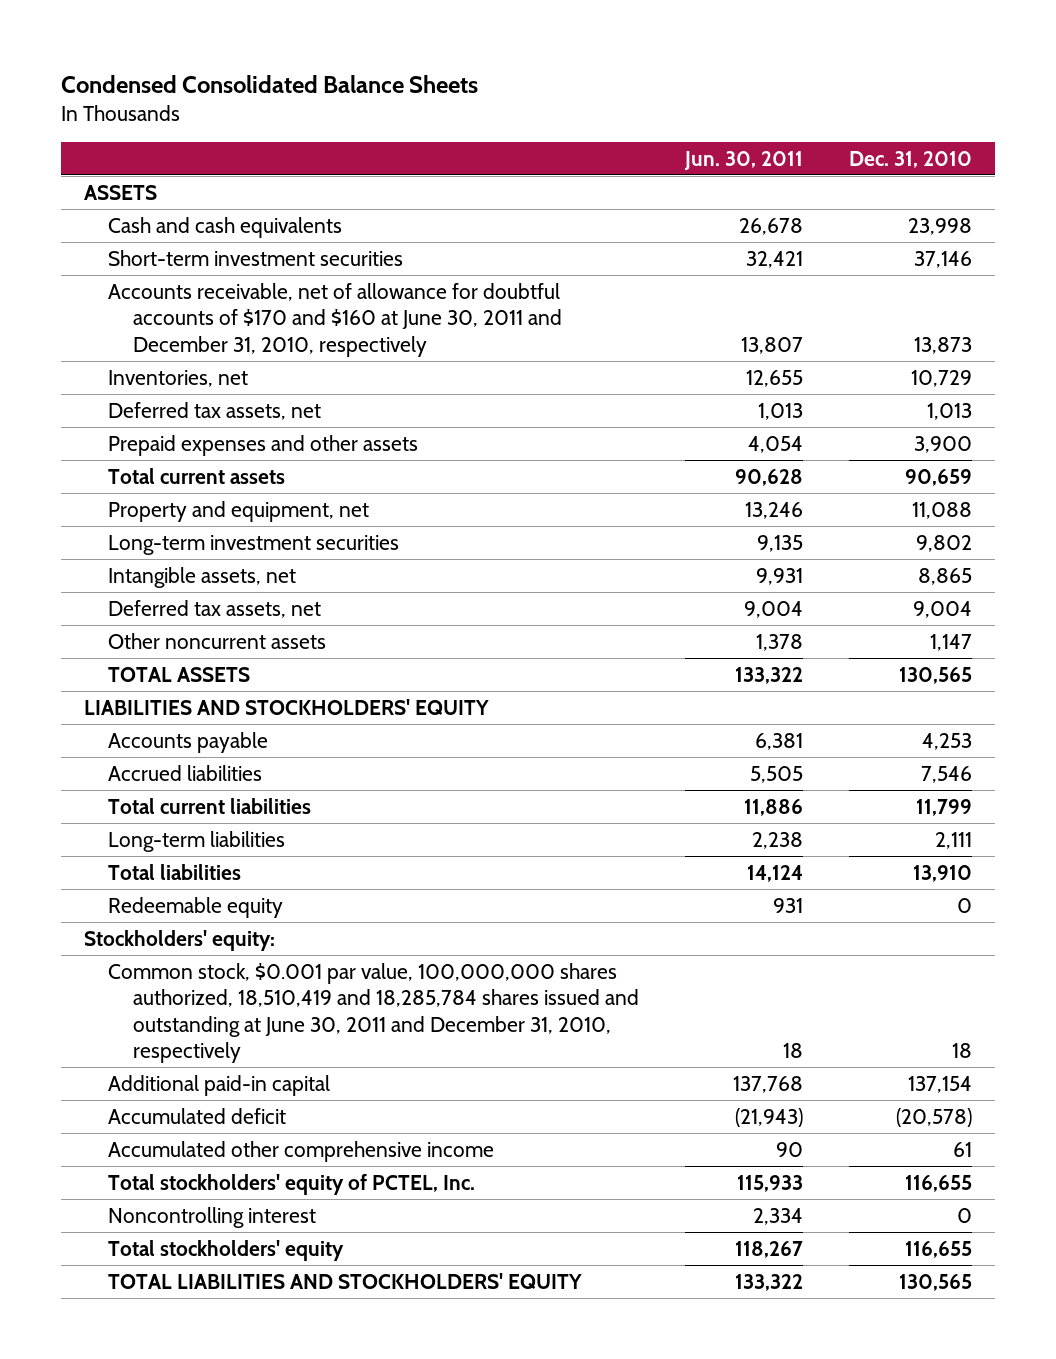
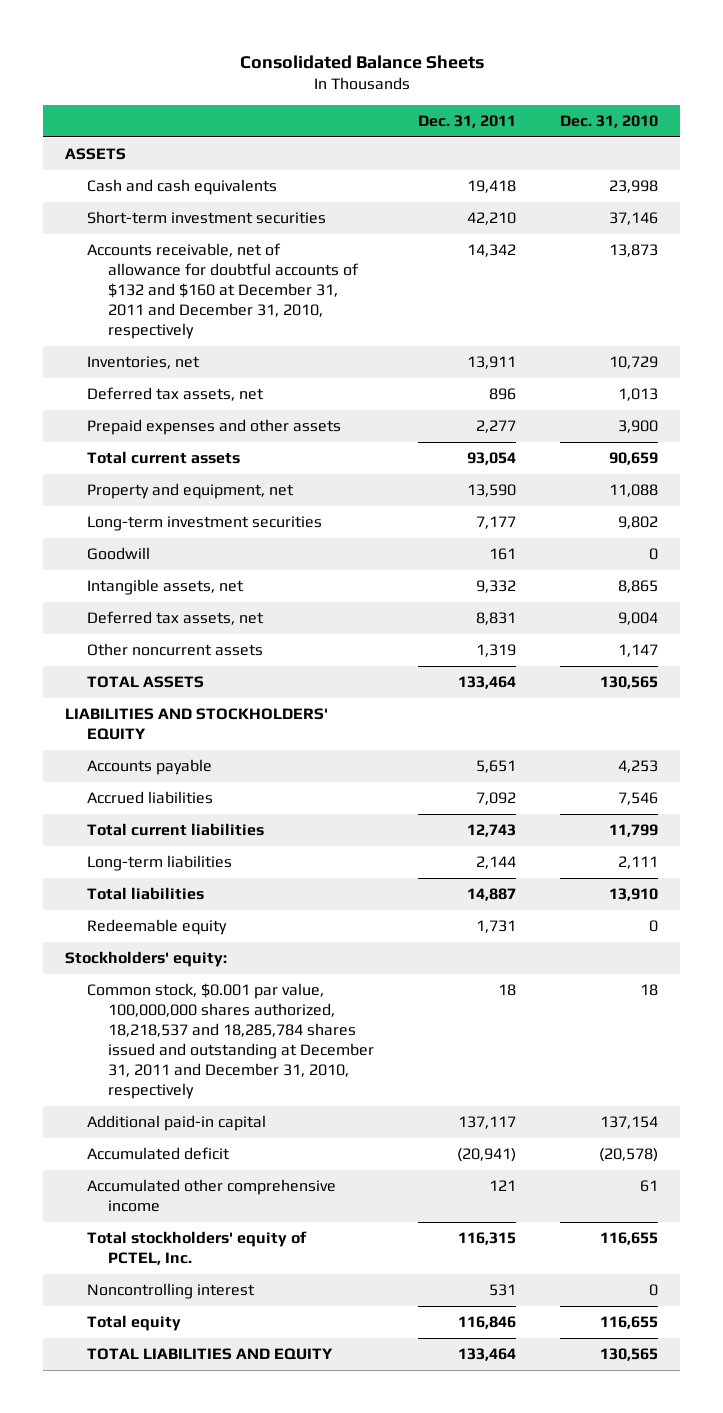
- Condensed Consolidated Balance Sheets
+ Consolidated Balance Sheets
- | Jun. 30, 2011 | Dec. 31, 2010
+ | Dec. 31, 2011 | Dec. 31, 2010
- Accounts receivable, net of allowance for doubtful accounts of $170 and $160 at June 30, 2011 and December 31, 2010, respectively | 13,807 | 13,873
+ Accounts receivable, net of allowance for doubtful accounts of $132 and $160 at December 31, 2011 and December 31, 2010, respectively | 14,342 | 13,873
+ Goodwill | 161 | 0
- Common stock, $0.001 par value, 100,000,000 shares authorized, 18,510,419 and 18,285,784 shares issued and outstanding at June 30, 2011 and December 31, 2010, respectively | 18 | 18
+ Common stock, $0.001 par value, 100,000,000 shares authorized, 18,218,537 and 18,285,784 shares issued and outstanding at December 31, 2011 and December 31, 2010, respectively | 18 | 18
- Total stockholders' equity | 118,267 | 116,655
- TOTAL LIABILITIES AND STOCKHOLDERS' EQUITY | 133,322 | 130,565
+ Total equity | 116,846 | 116,655
+ TOTAL LIABILITIES AND EQUITY | 133,464 | 130,565

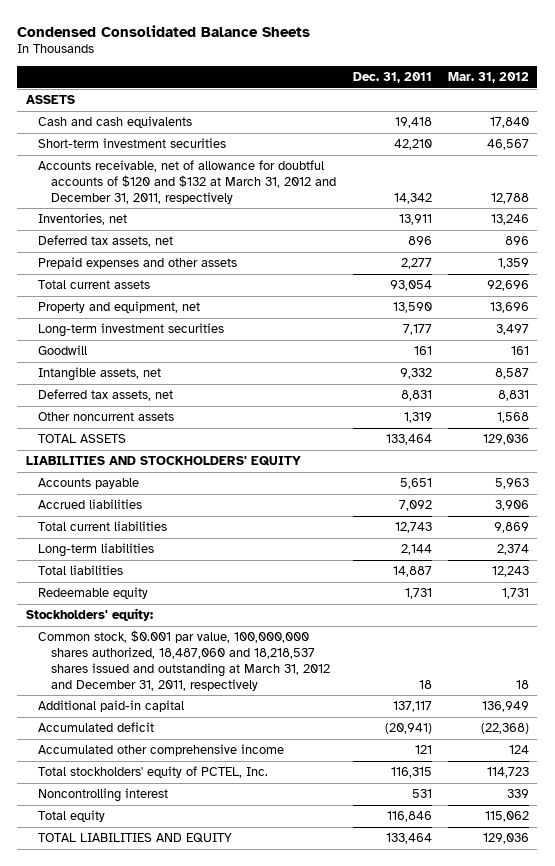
- Consolidated Balance Sheets
+ Condensed Consolidated Balance Sheets
- | Dec. 31, 2011 | Dec. 31, 2010
+ | Dec. 31, 2011 | Mar. 31, 2012
- Accounts receivable, net of allowance for doubtful accounts of $132 and $160 at December 31, 2011 and December 31, 2010, respectively | 14,342 | 13,873
+ Accounts receivable, net of allowance for doubtful accounts of $120 and $132 at March 31, 2012 and December 31, 2011, respectively | 14,342 | 12,788
- Common stock, $0.001 par value, 100,000,000 shares authorized, 18,218,537 and 18,285,784 shares issued and outstanding at December 31, 2011 and December 31, 2010, respectively | 18 | 18
+ Common stock, $0.001 par value, 100,000,000 shares authorized, 18,487,060 and 18,218,537 shares issued and outstanding at March 31, 2012 and December 31, 2011, respectively | 18 | 18

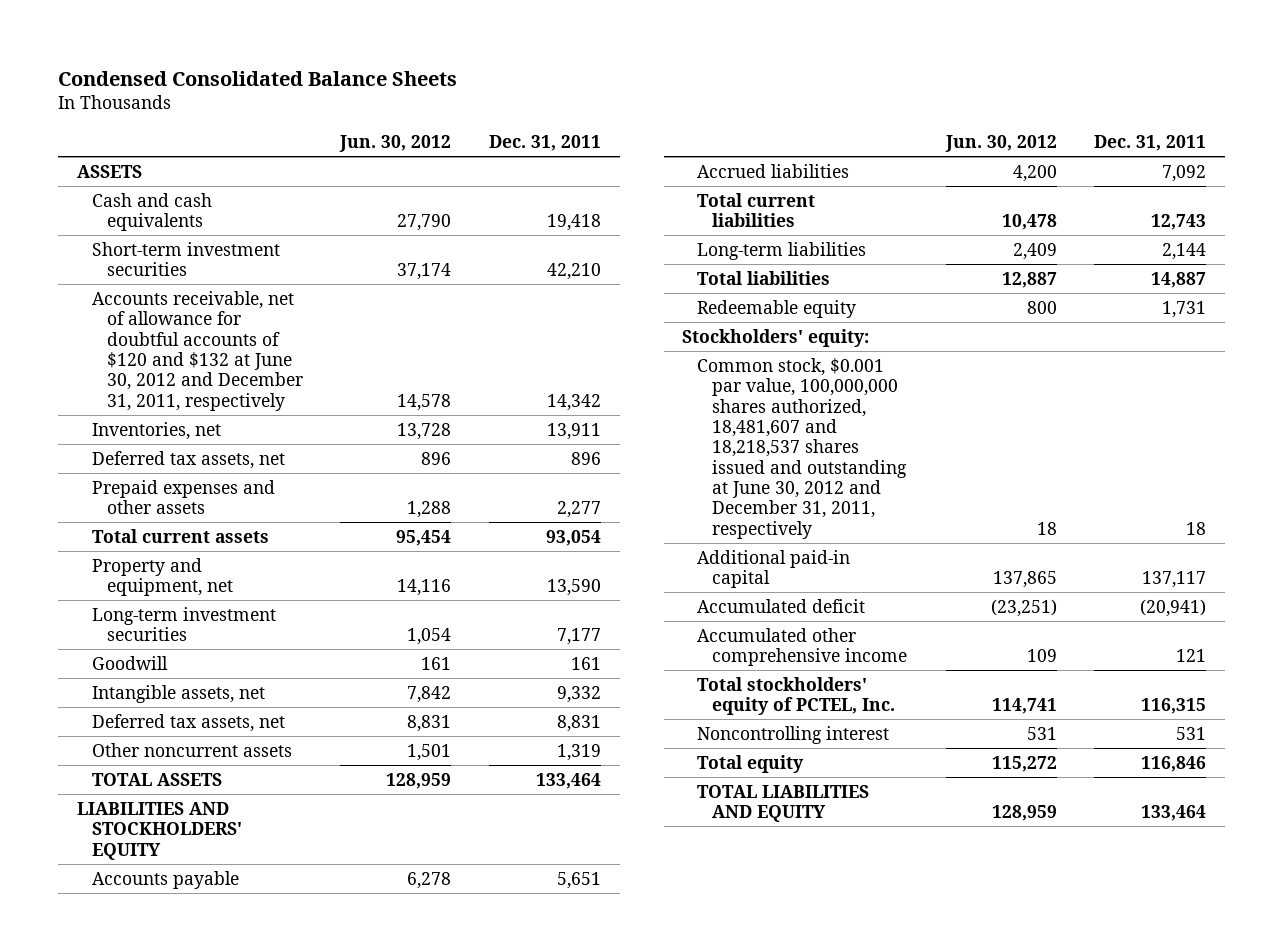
- | Dec. 31, 2011 | Mar. 31, 2012
+ | Jun. 30, 2012 | Dec. 31, 2011
- Accounts receivable, net of allowance for doubtful accounts of $120 and $132 at March 31, 2012 and December 31, 2011, respectively | 14,342 | 12,788
+ Accounts receivable, net of allowance for doubtful accounts of $120 and $132 at June 30, 2012 and December 31, 2011, respectively | 14,578 | 14,342
- Common stock, $0.001 par value, 100,000,000 shares authorized, 18,487,060 and 18,218,537 shares issued and outstanding at March 31, 2012 and December 31, 2011, respectively | 18 | 18
+ Common stock, $0.001 par value, 100,000,000 shares authorized, 18,481,607 and 18,218,537 shares issued and outstanding at June 30, 2012 and December 31, 2011, respectively | 18 | 18

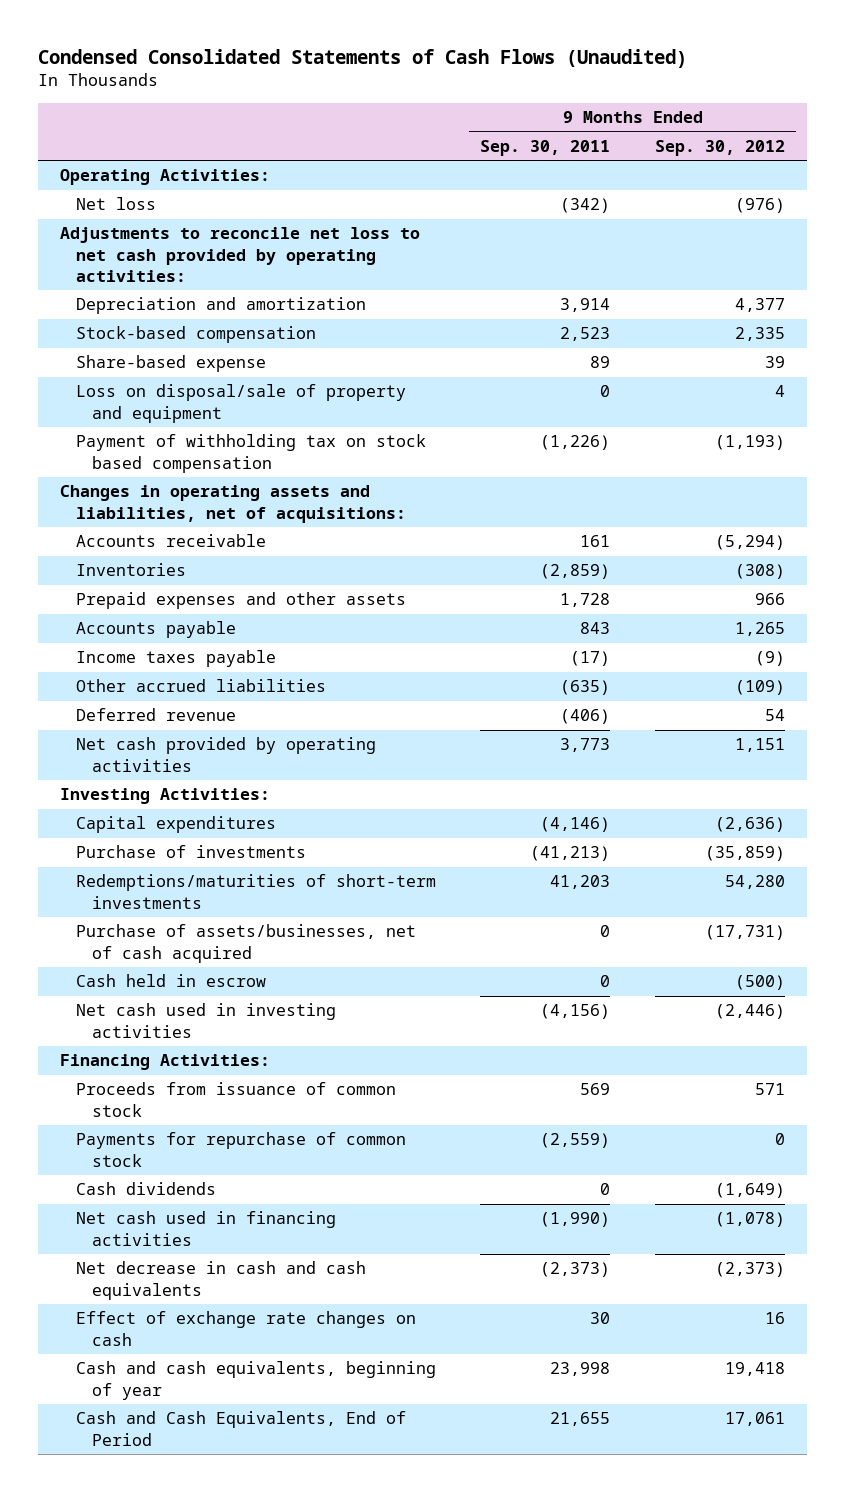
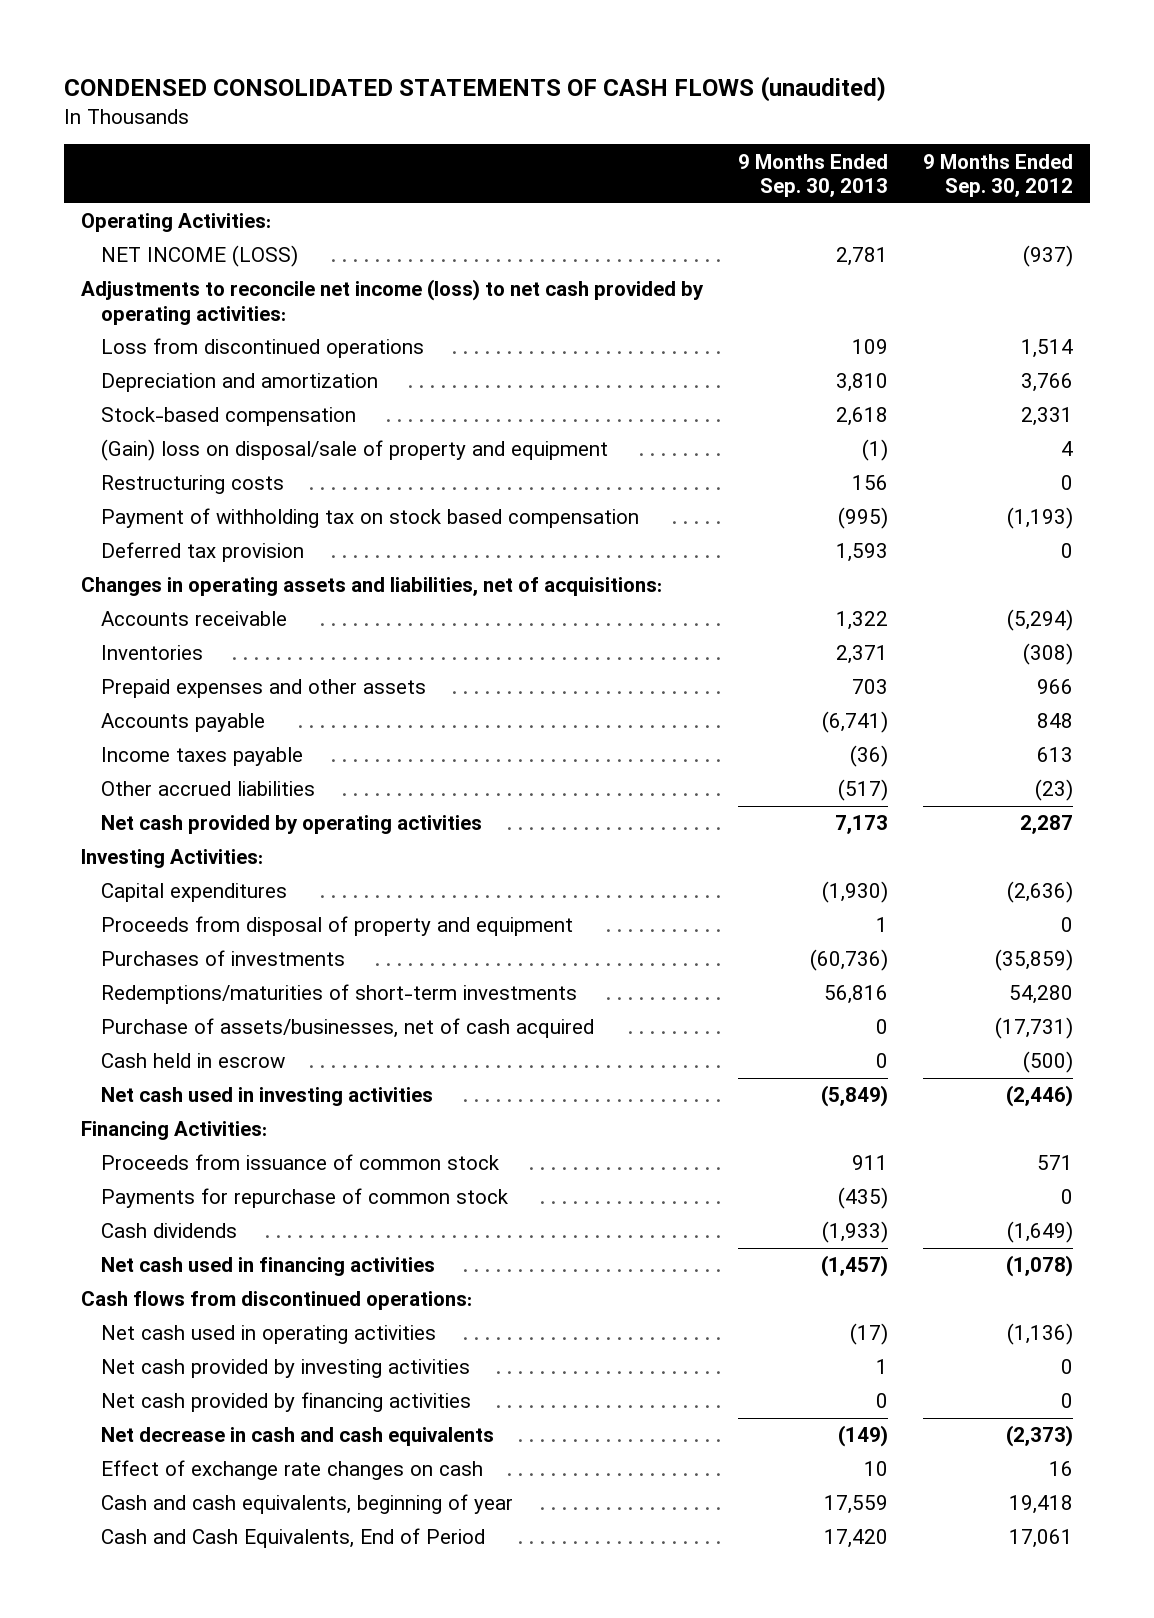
- Condensed Consolidated Statements of Cash Flows (Unaudited)
+ CONDENSED CONSOLIDATED STATEMENTS OF CASH FLOWS (unaudited)
- | 9 Months Ended Sep. 30, 2011 | 9 Months Ended Sep. 30, 2012
+ | 9 Months Ended Sep. 30, 2013 | 9 Months Ended Sep. 30, 2012
- Net loss | (342) | (976)
- Adjustments to reconcile net loss to net cash provided by operating activities:
- Depreciation and amortization | 3,914 | 4,377
- Stock-based compensation | 2,523 | 2,335
- Share-based expense | 89 | 39
- Loss on disposal/sale of property and equipment | 0 | 4
+ NET INCOME (LOSS) | 2,781 | (937)
+ Adjustments to reconcile net income (loss) to net cash provided by operating activities:
+ Loss from discontinued operations | 109 | 1,514
+ Depreciation and amortization | 3,810 | 3,766
+ Stock-based compensation | 2,618 | 2,331
+ (Gain) loss on disposal/sale of property and equipment | (1) | 4
+ Restructuring costs | 156 | 0
+ Deferred tax provision | 1,593 | 0
- Accounts payable | 843 | 1,265
- Income taxes payable | (17) | (9)
- Other accrued liabilities | (635) | (109)
- Deferred revenue | (406) | 54
- Net cash provided by operating activities | 3,773 | 1,151
+ Accounts payable | (6,741) | 848
+ Income taxes payable | (36) | 613
+ Other accrued liabilities | (517) | (23)
+ Net cash provided by operating activities | 7,173 | 2,287
- Purchase of investments | (41,213) | (35,859)
+ Proceeds from disposal of property and equipment | 1 | 0
+ Purchases of investments | (60,736) | (35,859)
+ Cash flows from discontinued operations:
+ Net cash used in operating activities | (17) | (1,136)
+ Net cash provided by investing activities | 1 | 0
+ Net cash provided by financing activities | 0 | 0

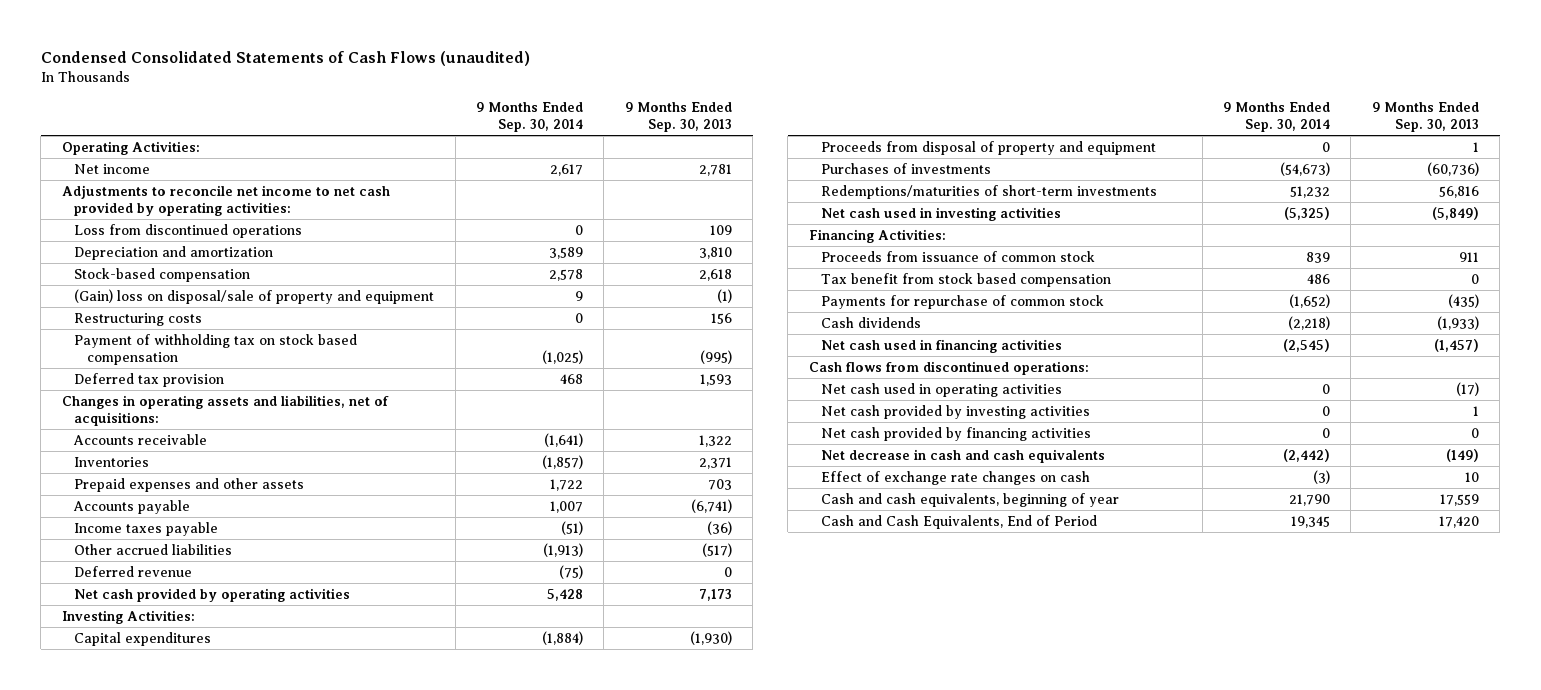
- CONDENSED CONSOLIDATED STATEMENTS OF CASH FLOWS (unaudited)
+ Condensed Consolidated Statements of Cash Flows (unaudited)
- | 9 Months Ended Sep. 30, 2013 | 9 Months Ended Sep. 30, 2012
+ | 9 Months Ended Sep. 30, 2014 | 9 Months Ended Sep. 30, 2013
- NET INCOME (LOSS) | 2,781 | (937)
- Adjustments to reconcile net income (loss) to net cash provided by operating activities:
+ Net income | 2,617 | 2,781
+ Adjustments to reconcile net income to net cash provided by operating activities:
+ Deferred revenue | (75) | 0
- Purchase of assets/businesses, net of cash acquired | 0 | (17,731)
- Cash held in escrow | 0 | (500)
+ Tax benefit from stock based compensation | 486 | 0

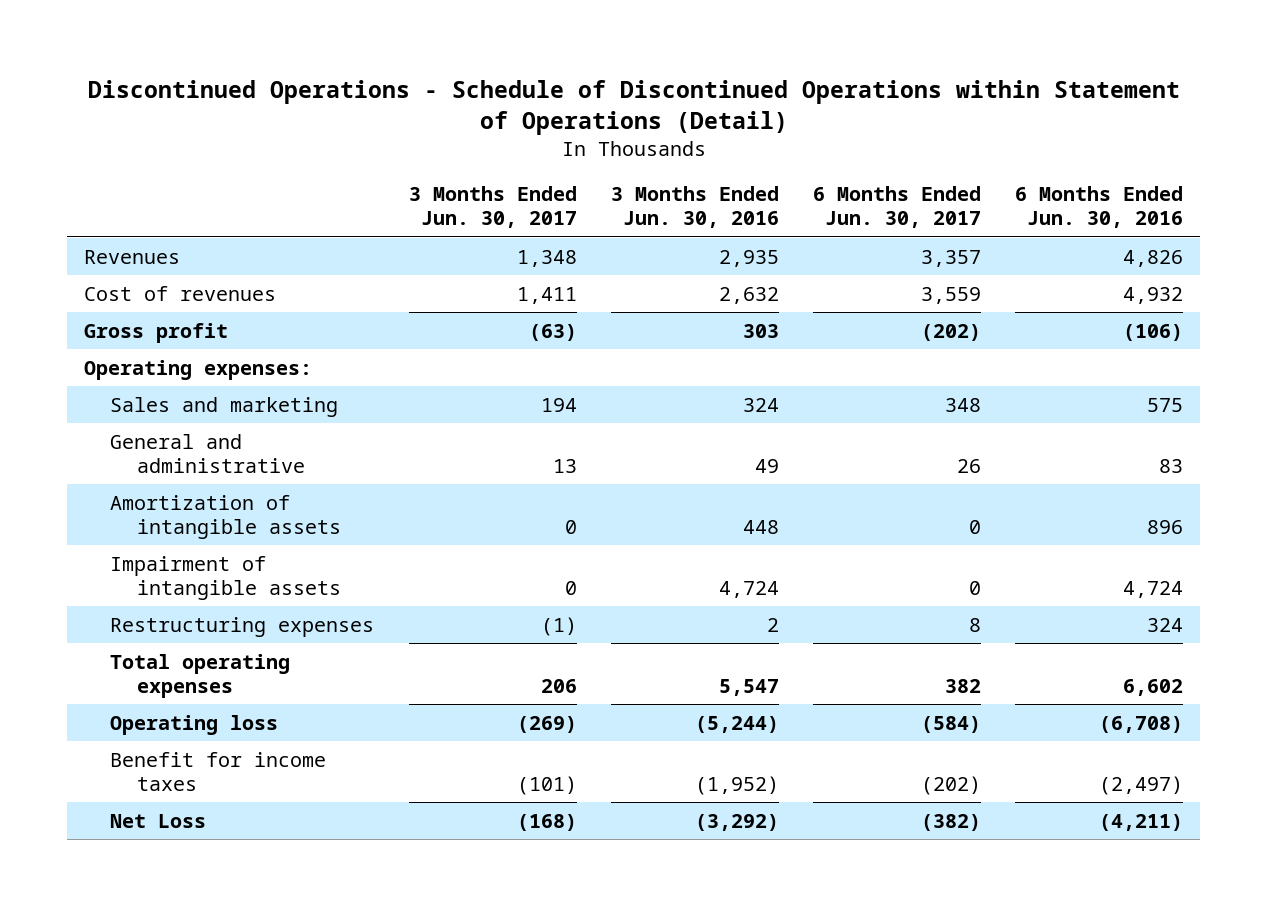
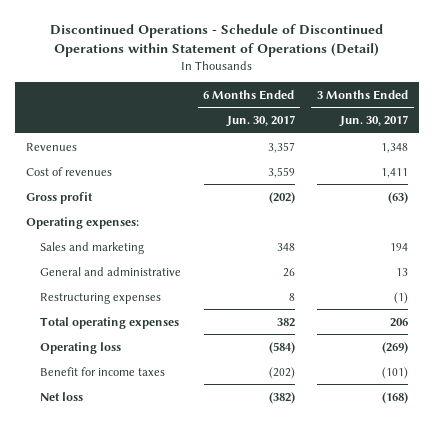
- | 3 Months Ended Jun. 30, 2017 | 3 Months Ended Jun. 30, 2016 | 6 Months Ended Jun. 30, 2017 | 6 Months Ended Jun. 30, 2016
+ | 6 Months Ended Jun. 30, 2017 | 3 Months Ended Jun. 30, 2017
- Amortization of intangible assets | 0 | 448 | 0 | 896
- Impairment of intangible assets | 0 | 4,724 | 0 | 4,724
- Net Loss | (168) | (3,292) | (382) | (4,211)
+ Net loss | (382) | (168)

